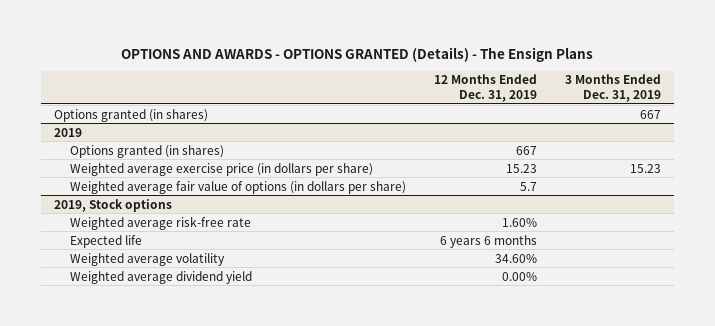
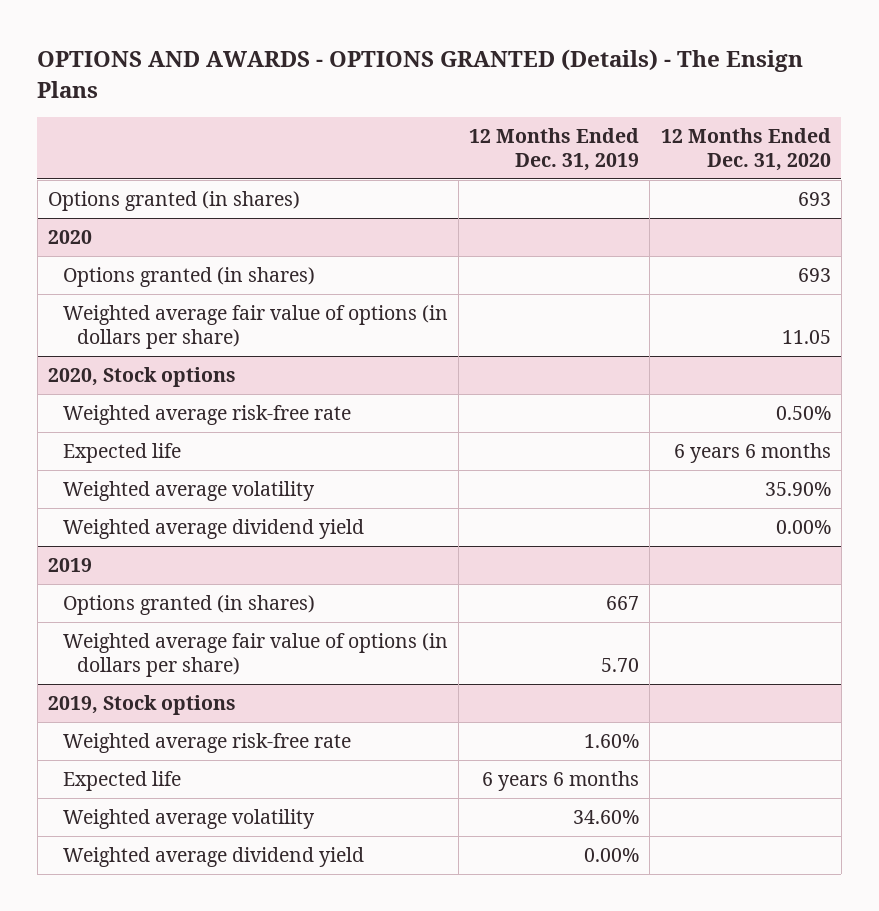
- | 12 Months Ended Dec. 31, 2019 | 3 Months Ended Dec. 31, 2019
+ | 12 Months Ended Dec. 31, 2019 | 12 Months Ended Dec. 31, 2020
+ 2020
+ Options granted (in shares) | | 693
+ Weighted average fair value of options (in dollars per share) | | 11.05
+ 2020, Stock options
+ Weighted average risk-free rate | | 0.50%
+ Expected life | | 6 years 6 months
+ Weighted average volatility | | 35.90%
+ Weighted average dividend yield | | 0.00%
@ 2019
- Weighted average exercise price (in dollars per share) | 15.23 | 15.23
- Weighted average fair value of options (in dollars per share) | 5.7 |
+ Weighted average fair value of options (in dollars per share) | 5.70 |

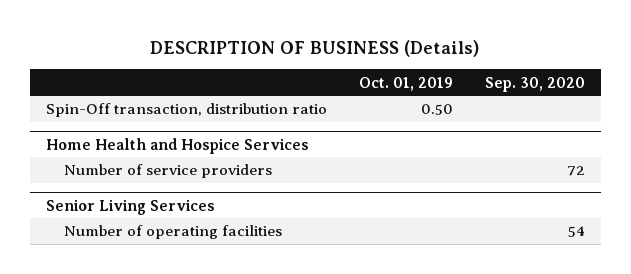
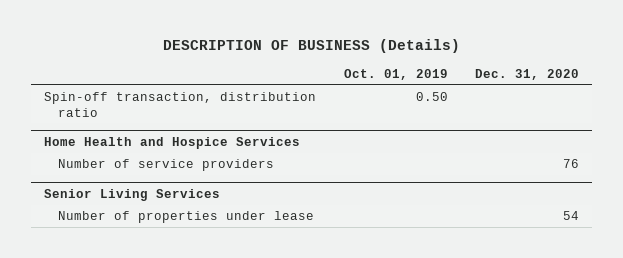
- | Oct. 01, 2019 | Sep. 30, 2020
+ | Oct. 01, 2019 | Dec. 31, 2020
- Spin-Off transaction, distribution ratio | 0.50 |
+ Spin-off transaction, distribution ratio | 0.50 |
@ Senior Living Services
- Number of operating facilities | | 54
+ Number of properties under lease | | 54

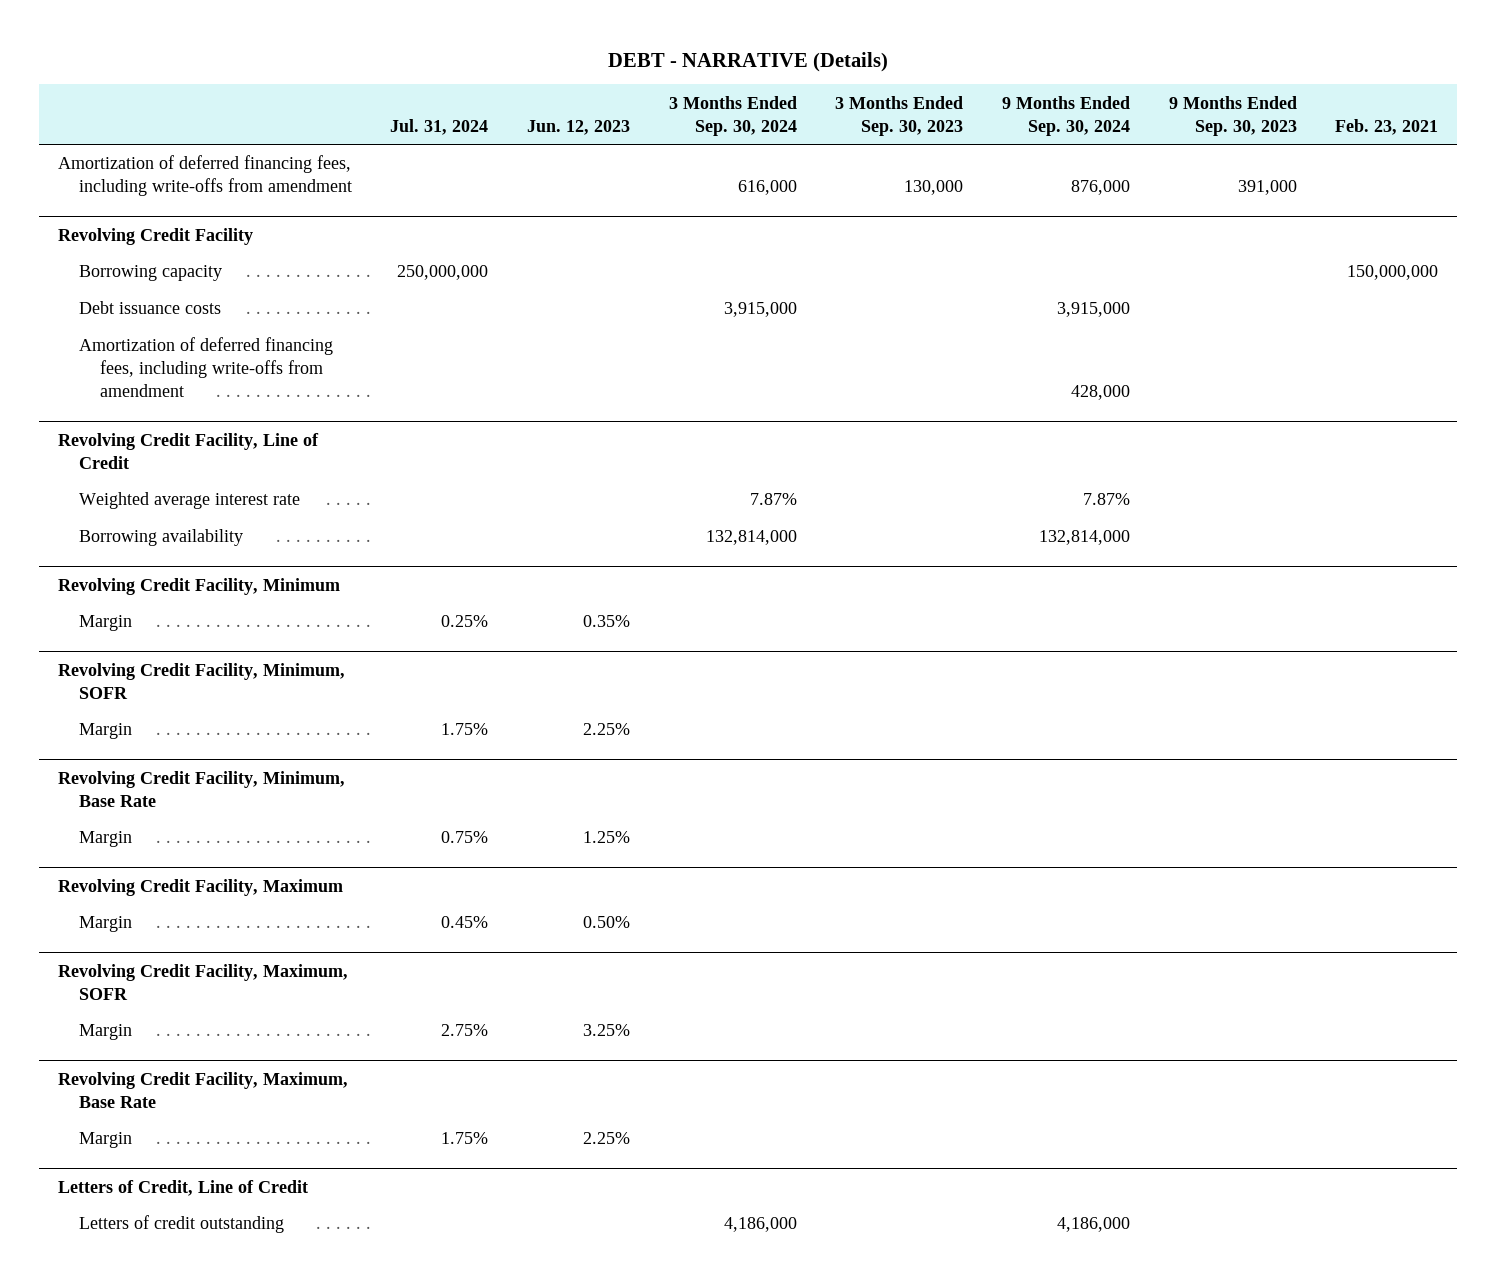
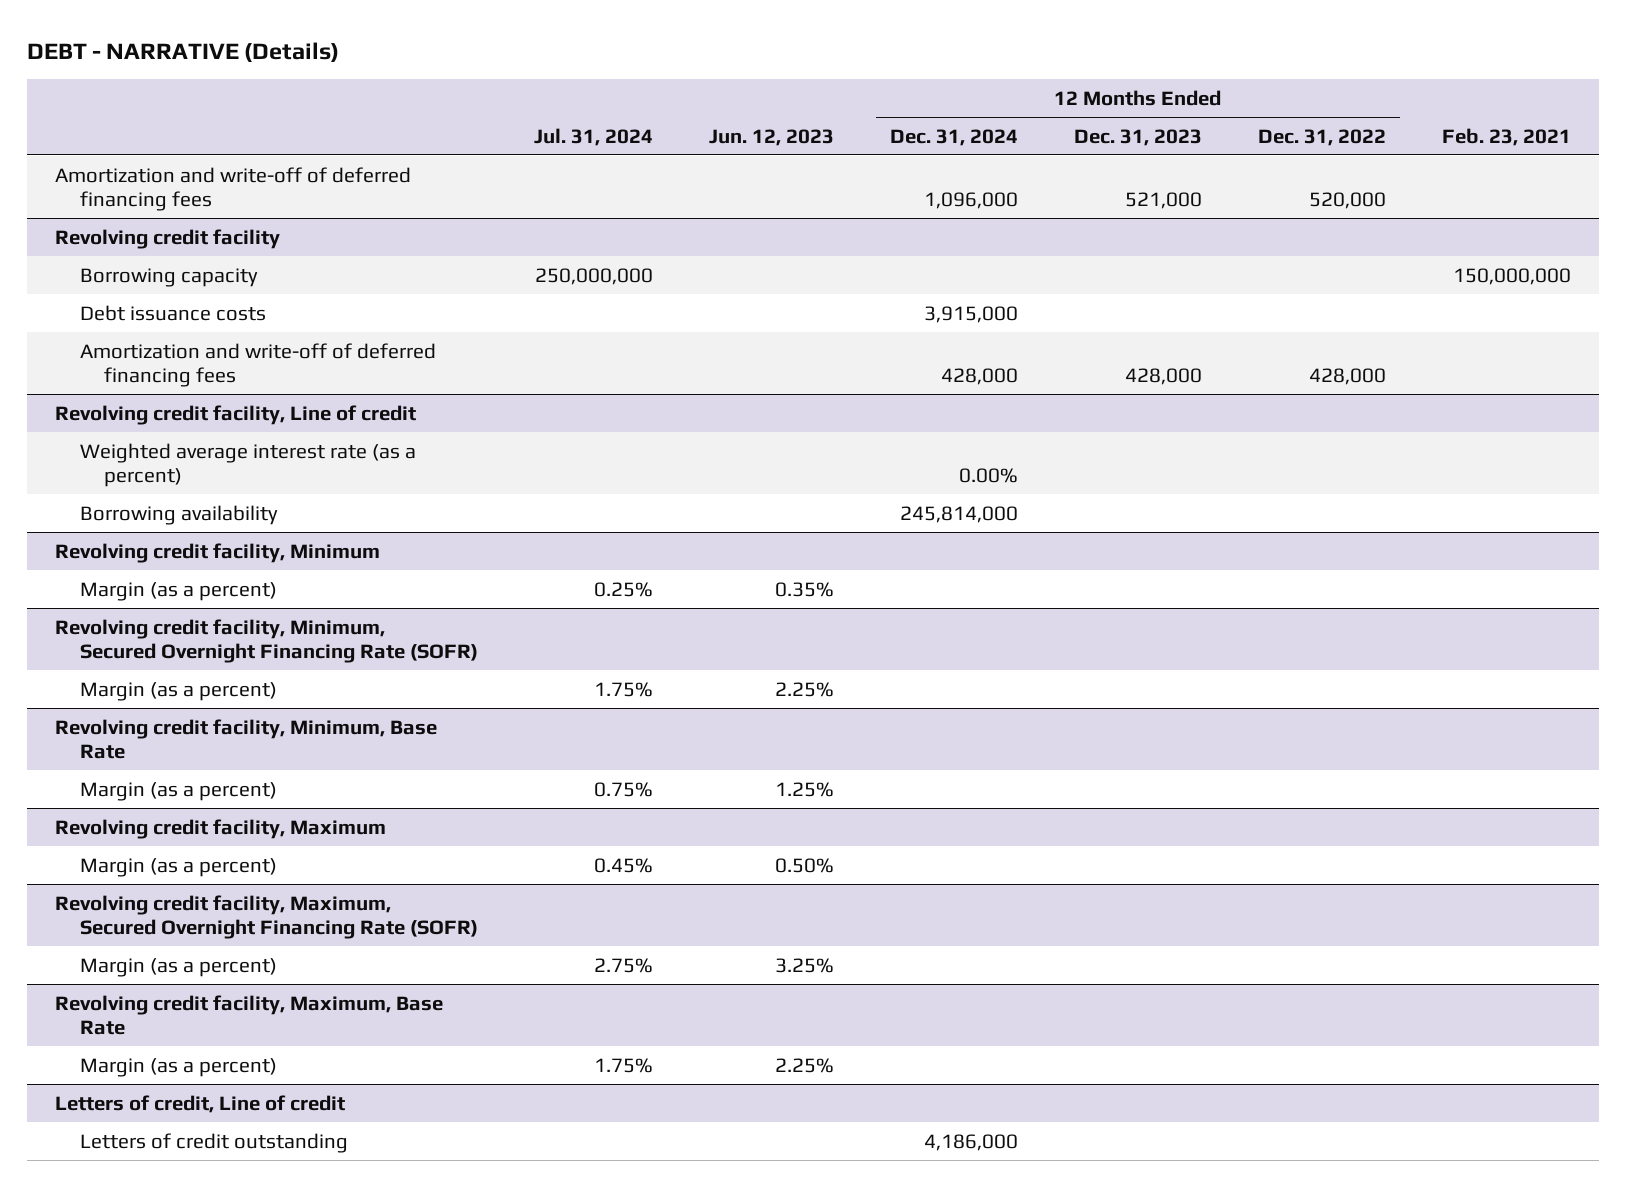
- | Jul. 31, 2024 | Jun. 12, 2023 | 3 Months Ended Sep. 30, 2024 | 3 Months Ended Sep. 30, 2023 | 9 Months Ended Sep. 30, 2024 | 9 Months Ended Sep. 30, 2023 | Feb. 23, 2021
+ | Jul. 31, 2024 | Jun. 12, 2023 | 12 Months Ended Dec. 31, 2024 | 12 Months Ended Dec. 31, 2023 | 12 Months Ended Dec. 31, 2022 | Feb. 23, 2021
- Amortization of deferred financing fees, including write-offs from amendment | | | 616,000 | 130,000 | 876,000 | 391,000 |
- Revolving Credit Facility
+ Amortization and write-off of deferred financing fees | | | 1,096,000 | 521,000 | 520,000 |
+ Revolving credit facility
- Amortization of deferred financing fees, including write-offs from amendment | | | | | 428,000 | |
- Revolving Credit Facility, Line of Credit
- Weighted average interest rate | | | 7.87% | | 7.87% | |
+ Amortization and write-off of deferred financing fees | | | 428,000 | 428,000 | 428,000 |
+ Revolving credit facility, Line of credit
+ Weighted average interest rate (as a percent) | | | 0.00% | | |
- Revolving Credit Facility, Minimum
- Margin | 0.25% | 0.35% | | | | |
- Revolving Credit Facility, Minimum, SOFR
- Margin | 1.75% | 2.25% | | | | |
- Revolving Credit Facility, Minimum, Base Rate
- Margin | 0.75% | 1.25% | | | | |
- Revolving Credit Facility, Maximum
- Margin | 0.45% | 0.50% | | | | |
- Revolving Credit Facility, Maximum, SOFR
- Margin | 2.75% | 3.25% | | | | |
- Revolving Credit Facility, Maximum, Base Rate
- Margin | 1.75% | 2.25% | | | | |
- Letters of Credit, Line of Credit
+ Revolving credit facility, Minimum
+ Margin (as a percent) | 0.25% | 0.35% | | | |
+ Revolving credit facility, Minimum, Secured Overnight Financing Rate (SOFR)
+ Margin (as a percent) | 1.75% | 2.25% | | | |
+ Revolving credit facility, Minimum, Base Rate
+ Margin (as a percent) | 0.75% | 1.25% | | | |
+ Revolving credit facility, Maximum
+ Margin (as a percent) | 0.45% | 0.50% | | | |
+ Revolving credit facility, Maximum, Secured Overnight Financing Rate (SOFR)
+ Margin (as a percent) | 2.75% | 3.25% | | | |
+ Revolving credit facility, Maximum, Base Rate
+ Margin (as a percent) | 1.75% | 2.25% | | | |
+ Letters of credit, Line of credit

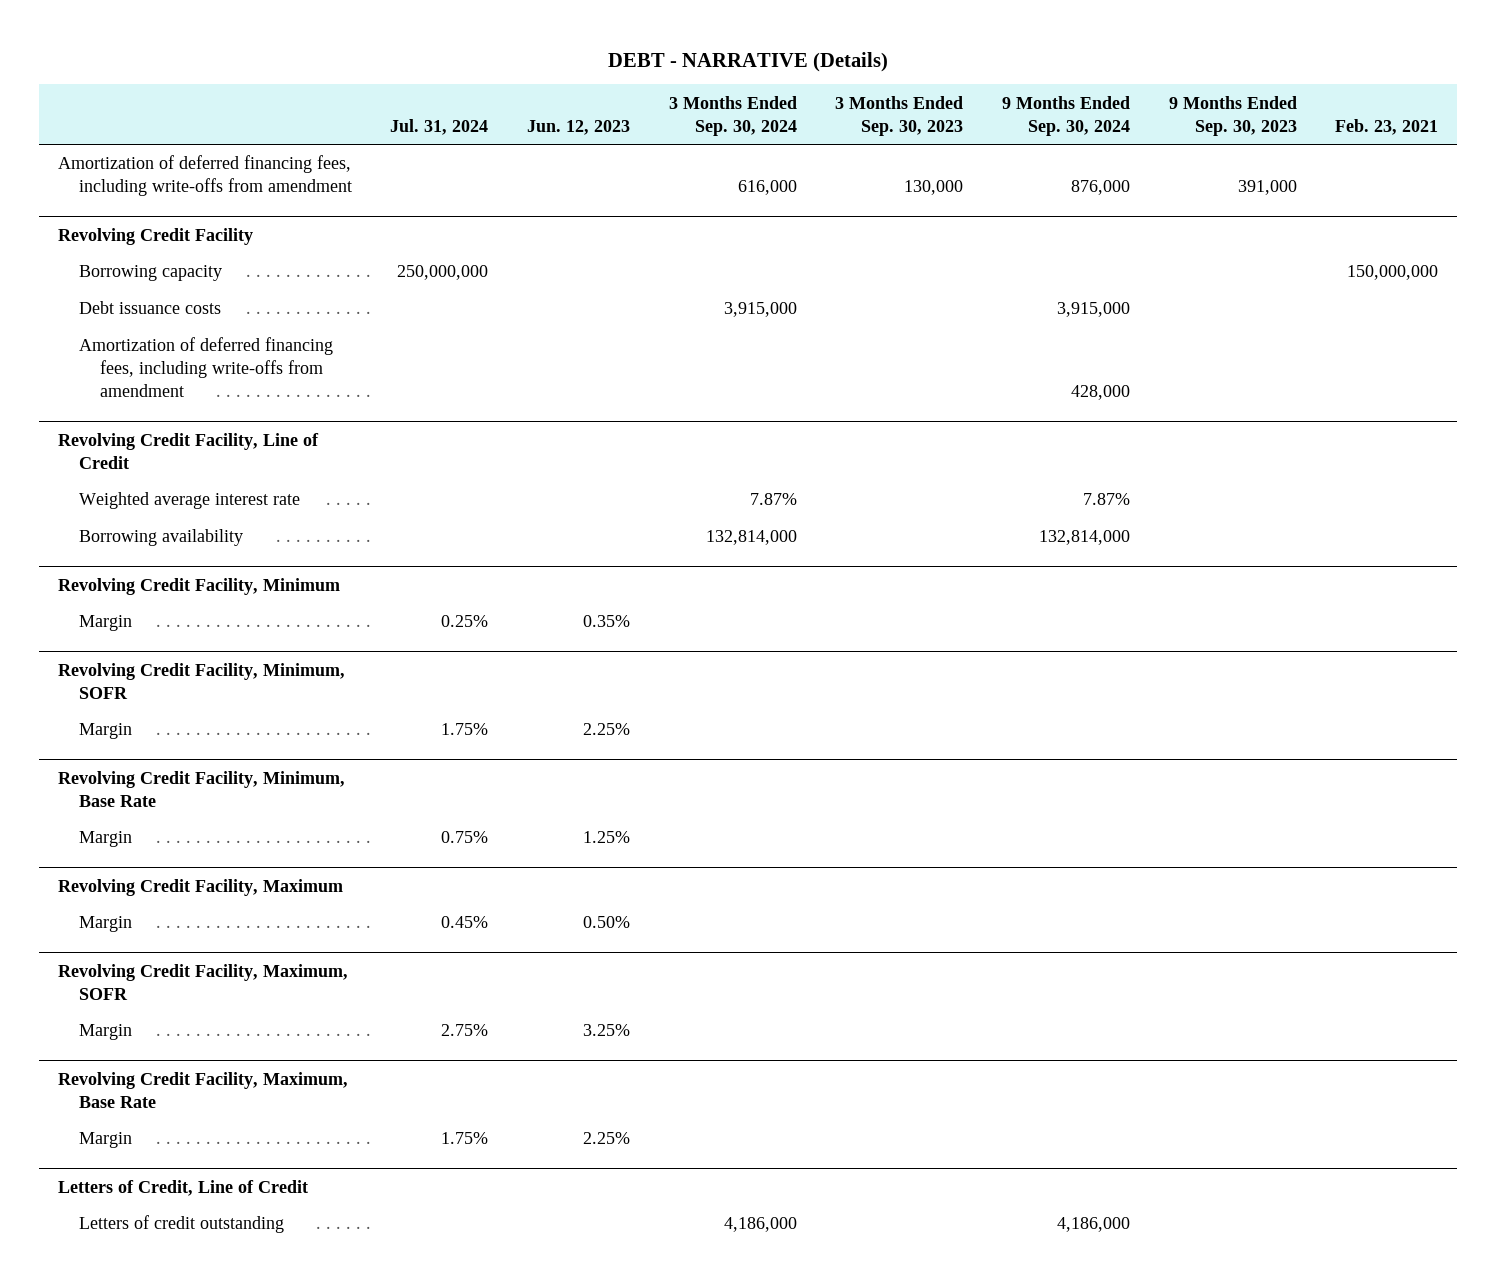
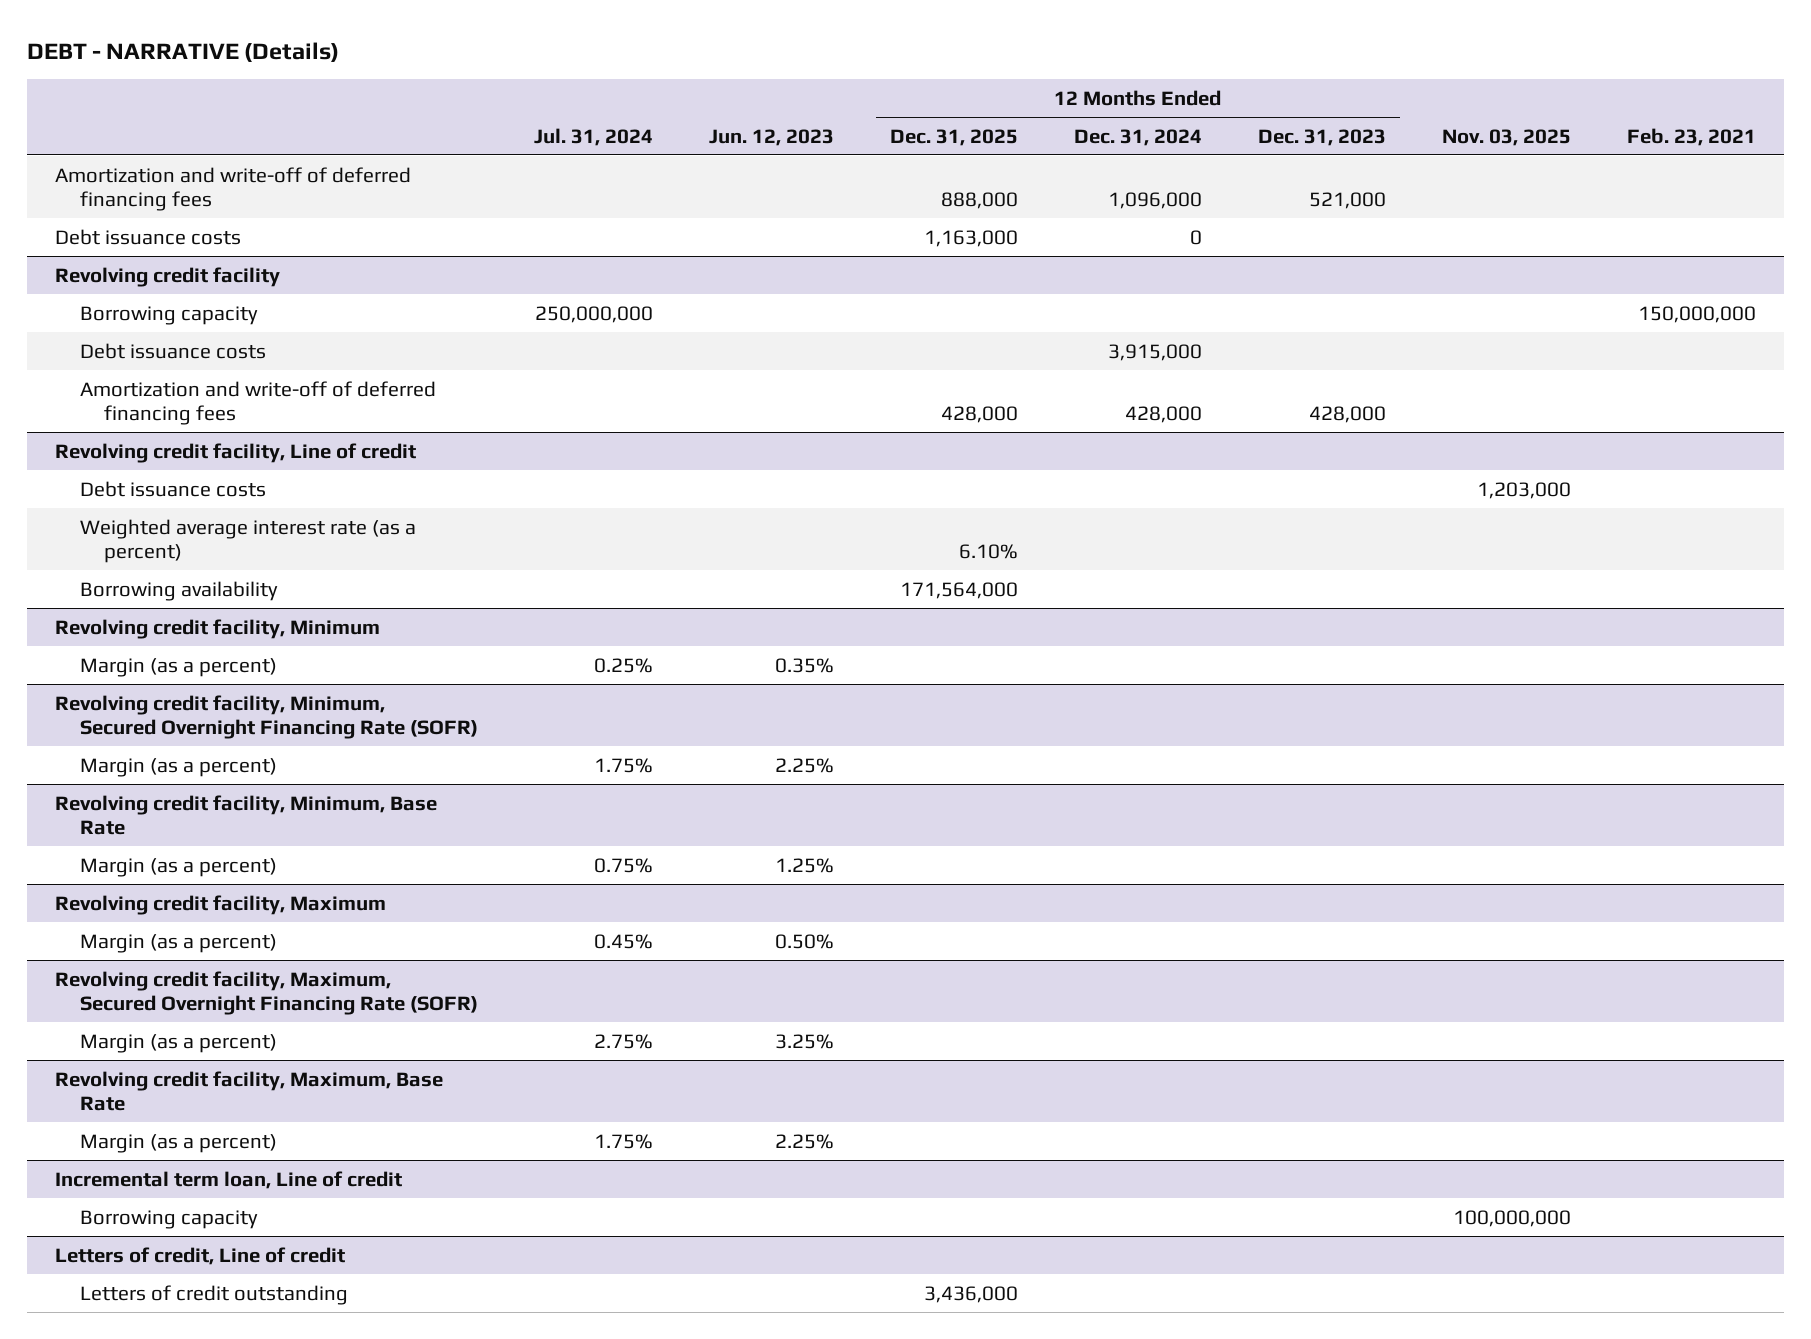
- | Jul. 31, 2024 | Jun. 12, 2023 | 3 Months Ended Sep. 30, 2024 | 3 Months Ended Sep. 30, 2023 | 9 Months Ended Sep. 30, 2024 | 9 Months Ended Sep. 30, 2023 | Feb. 23, 2021
+ | Jul. 31, 2024 | Jun. 12, 2023 | 12 Months Ended Dec. 31, 2025 | 12 Months Ended Dec. 31, 2024 | 12 Months Ended Dec. 31, 2023 | Nov. 03, 2025 | Feb. 23, 2021
- Amortization of deferred financing fees, including write-offs from amendment | | | 616,000 | 130,000 | 876,000 | 391,000 |
- Revolving Credit Facility
+ Amortization and write-off of deferred financing fees | | | 888,000 | 1,096,000 | 521,000 | |
+ Debt issuance costs | | | 1,163,000 | 0 | | |
+ Revolving credit facility
- Amortization of deferred financing fees, including write-offs from amendment | | | | | 428,000 | |
- Revolving Credit Facility, Line of Credit
- Weighted average interest rate | | | 7.87% | | 7.87% | |
+ Amortization and write-off of deferred financing fees | | | 428,000 | 428,000 | 428,000 | |
+ Revolving credit facility, Line of credit
+ Debt issuance costs | | | | | | 1,203,000 |
+ Weighted average interest rate (as a percent) | | | 6.10% | | | |
- Revolving Credit Facility, Minimum
- Margin | 0.25% | 0.35% | | | | |
- Revolving Credit Facility, Minimum, SOFR
- Margin | 1.75% | 2.25% | | | | |
- Revolving Credit Facility, Minimum, Base Rate
- Margin | 0.75% | 1.25% | | | | |
- Revolving Credit Facility, Maximum
- Margin | 0.45% | 0.50% | | | | |
- Revolving Credit Facility, Maximum, SOFR
- Margin | 2.75% | 3.25% | | | | |
- Revolving Credit Facility, Maximum, Base Rate
- Margin | 1.75% | 2.25% | | | | |
- Letters of Credit, Line of Credit
+ Revolving credit facility, Minimum
+ Margin (as a percent) | 0.25% | 0.35% | | | | |
+ Revolving credit facility, Minimum, Secured Overnight Financing Rate (SOFR)
+ Margin (as a percent) | 1.75% | 2.25% | | | | |
+ Revolving credit facility, Minimum, Base Rate
+ Margin (as a percent) | 0.75% | 1.25% | | | | |
+ Revolving credit facility, Maximum
+ Margin (as a percent) | 0.45% | 0.50% | | | | |
+ Revolving credit facility, Maximum, Secured Overnight Financing Rate (SOFR)
+ Margin (as a percent) | 2.75% | 3.25% | | | | |
+ Revolving credit facility, Maximum, Base Rate
+ Margin (as a percent) | 1.75% | 2.25% | | | | |
+ Incremental term loan, Line of credit
+ Borrowing capacity | | | | | | 100,000,000 |
+ Letters of credit, Line of credit

